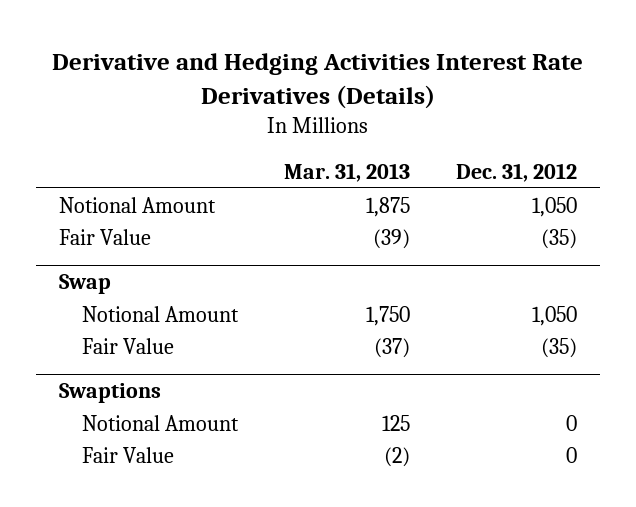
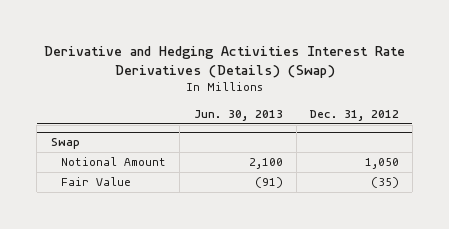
- Derivative and Hedging Activities Interest Rate Derivatives (Details)
+ Derivative and Hedging Activities Interest Rate Derivatives (Details) (Swap)
- | Mar. 31, 2013 | Dec. 31, 2012
+ | Jun. 30, 2013 | Dec. 31, 2012
- Notional Amount | 1,875 | 1,050
- Fair Value | (39) | (35)
- Swaptions
- Notional Amount | 125 | 0
- Fair Value | (2) | 0

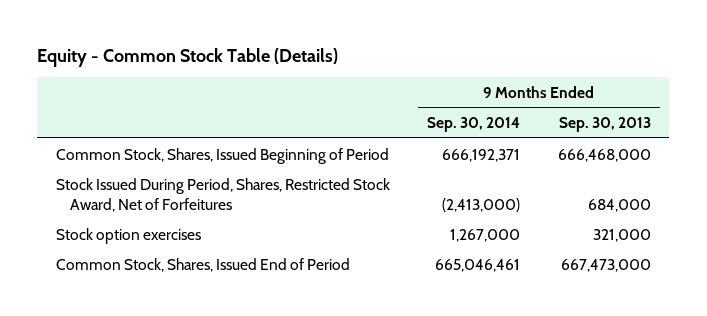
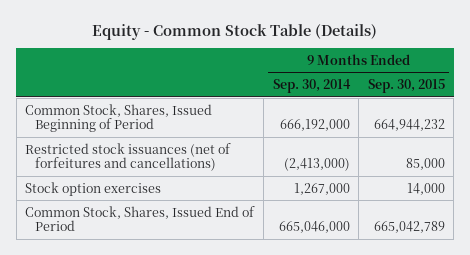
- | 9 Months Ended Sep. 30, 2014 | 9 Months Ended Sep. 30, 2013
+ | 9 Months Ended Sep. 30, 2014 | 9 Months Ended Sep. 30, 2015
- Common Stock, Shares, Issued Beginning of Period | 666,192,371 | 666,468,000
- Stock Issued During Period, Shares, Restricted Stock Award, Net of Forfeitures | (2,413,000) | 684,000
+ Common Stock, Shares, Issued Beginning of Period | 666,192,000 | 664,944,232
+ Restricted stock issuances (net of forfeitures and cancellations) | (2,413,000) | 85,000
- Common Stock, Shares, Issued End of Period | 665,046,461 | 667,473,000
+ Common Stock, Shares, Issued End of Period | 665,046,000 | 665,042,789

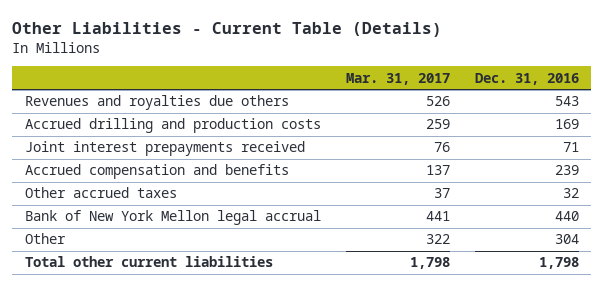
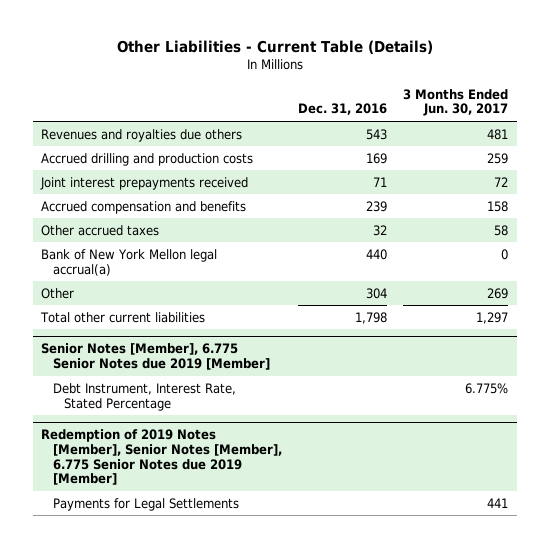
- | Mar. 31, 2017 | Dec. 31, 2016
+ | Dec. 31, 2016 | 3 Months Ended Jun. 30, 2017
- Bank of New York Mellon legal accrual | 441 | 440
+ Bank of New York Mellon legal accrual(a) | 440 | 0
+ Senior Notes [Member], 6.775 Senior Notes due 2019 [Member]
+ Debt Instrument, Interest Rate, Stated Percentage | | 6.775%
+ Redemption of 2019 Notes [Member], Senior Notes [Member], 6.775 Senior Notes due 2019 [Member]
+ Payments for Legal Settlements | | 441

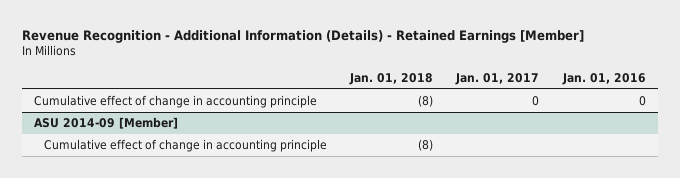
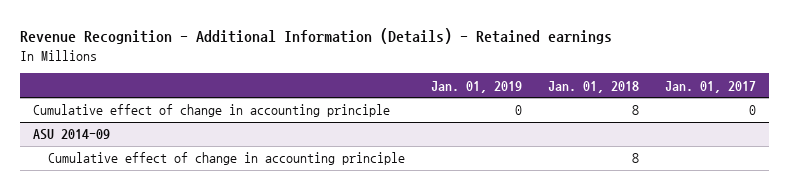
- Revenue Recognition - Additional Information (Details) - Retained Earnings [Member]
+ Revenue Recognition - Additional Information (Details) - Retained earnings
- | Jan. 01, 2018 | Jan. 01, 2017 | Jan. 01, 2016
+ | Jan. 01, 2019 | Jan. 01, 2018 | Jan. 01, 2017
- Cumulative effect of change in accounting principle | (8) | 0 | 0
- ASU 2014-09 [Member]
- Cumulative effect of change in accounting principle | (8) | |
+ Cumulative effect of change in accounting principle | 0 | 8 | 0
+ ASU 2014-09
+ Cumulative effect of change in accounting principle | | 8 |

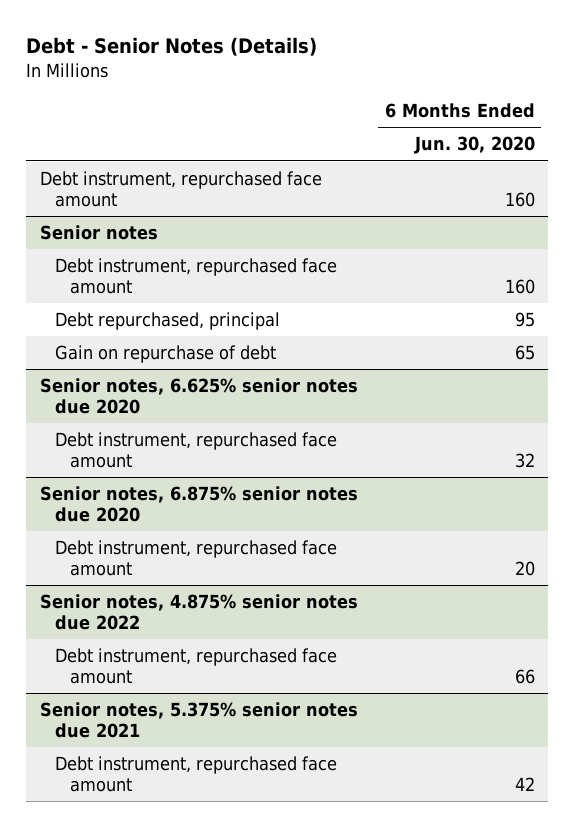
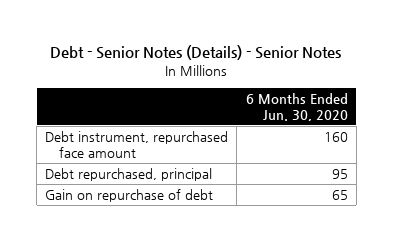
- Debt - Senior Notes (Details)
+ Debt - Senior Notes (Details) - Senior Notes
- Senior notes
- Debt instrument, repurchased face amount | 160
- Senior notes, 6.625% senior notes due 2020
- Debt instrument, repurchased face amount | 32
- Senior notes, 6.875% senior notes due 2020
- Debt instrument, repurchased face amount | 20
- Senior notes, 4.875% senior notes due 2022
- Debt instrument, repurchased face amount | 66
- Senior notes, 5.375% senior notes due 2021
- Debt instrument, repurchased face amount | 42

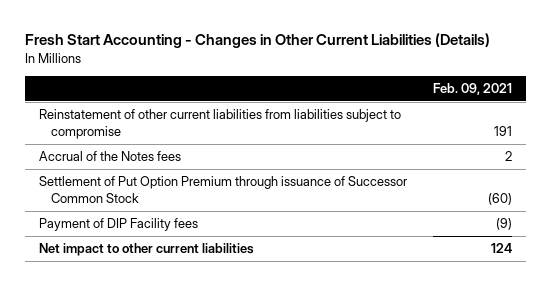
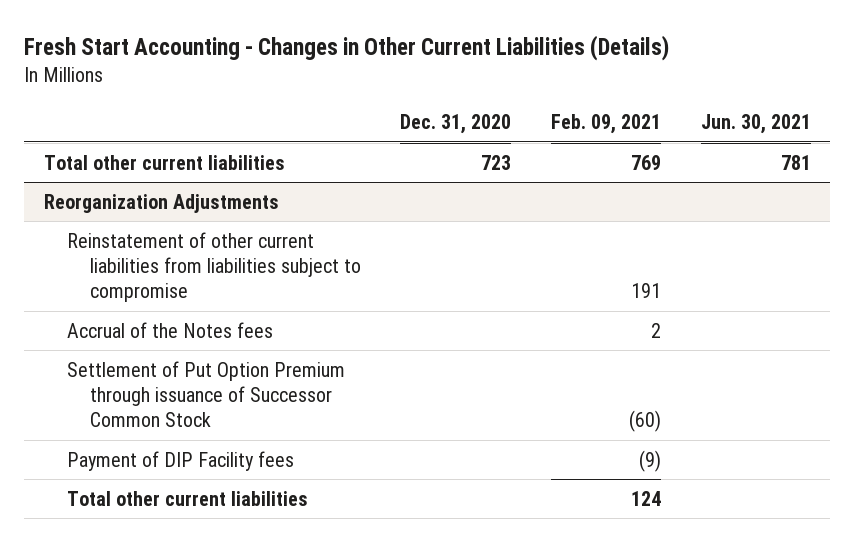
- | Feb. 09, 2021
+ | Dec. 31, 2020 | Feb. 09, 2021 | Jun. 30, 2021
+ Total other current liabilities | 723 | 769 | 781
+ Reorganization Adjustments
- Net impact to other current liabilities | 124
+ Total other current liabilities | | 124 |

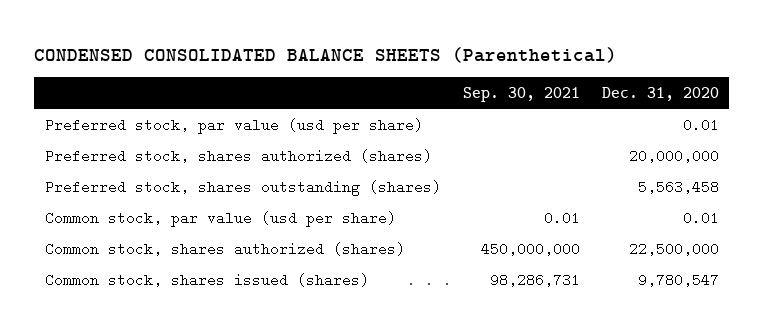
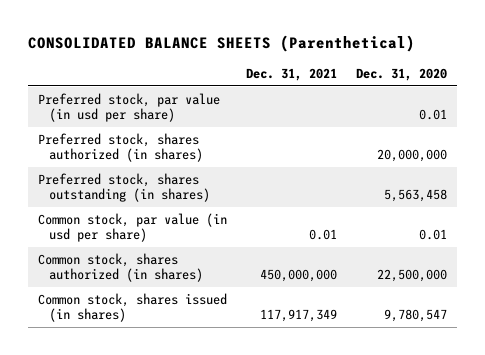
- CONDENSED CONSOLIDATED BALANCE SHEETS (Parenthetical)
+ CONSOLIDATED BALANCE SHEETS (Parenthetical)
- | Sep. 30, 2021 | Dec. 31, 2020
+ | Dec. 31, 2021 | Dec. 31, 2020
- Preferred stock, par value (usd per share) | | 0.01
- Preferred stock, shares authorized (shares) | | 20,000,000
- Preferred stock, shares outstanding (shares) | | 5,563,458
- Common stock, par value (usd per share) | 0.01 | 0.01
- Common stock, shares authorized (shares) | 450,000,000 | 22,500,000
- Common stock, shares issued (shares) | 98,286,731 | 9,780,547
+ Preferred stock, par value (in usd per share) | | 0.01
+ Preferred stock, shares authorized (in shares) | | 20,000,000
+ Preferred stock, shares outstanding (in shares) | | 5,563,458
+ Common stock, par value (in usd per share) | 0.01 | 0.01
+ Common stock, shares authorized (in shares) | 450,000,000 | 22,500,000
+ Common stock, shares issued (in shares) | 117,917,349 | 9,780,547

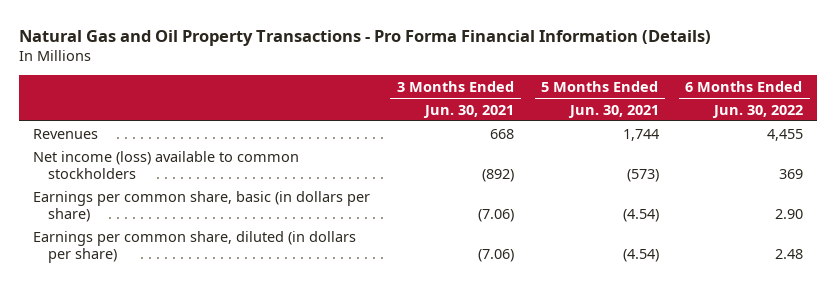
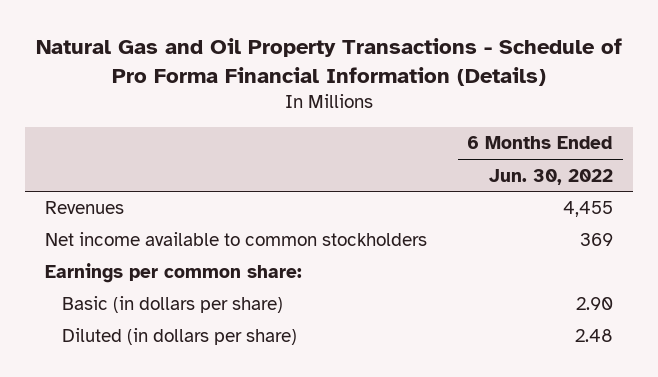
- Natural Gas and Oil Property Transactions - Pro Forma Financial Information (Details)
+ Natural Gas and Oil Property Transactions - Schedule of Pro Forma Financial Information (Details)
- | 3 Months Ended Jun. 30, 2021 | 5 Months Ended Jun. 30, 2021 | 6 Months Ended Jun. 30, 2022
+ | 6 Months Ended Jun. 30, 2022
- Net income (loss) available to common stockholders | (892) | (573) | 369
- Earnings per common share, basic (in dollars per share) | (7.06) | (4.54) | 2.90
- Earnings per common share, diluted (in dollars per share) | (7.06) | (4.54) | 2.48
+ Net income available to common stockholders | 369
+ Earnings per common share:
+ Basic (in dollars per share) | 2.90
+ Diluted (in dollars per share) | 2.48

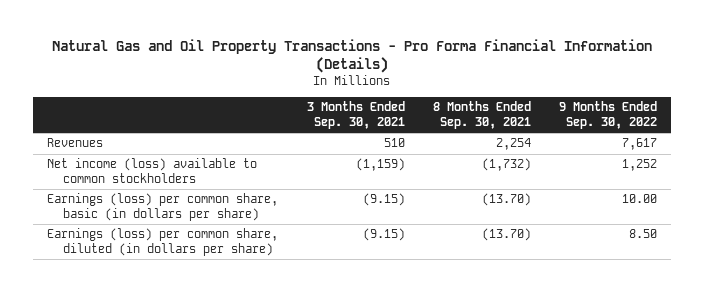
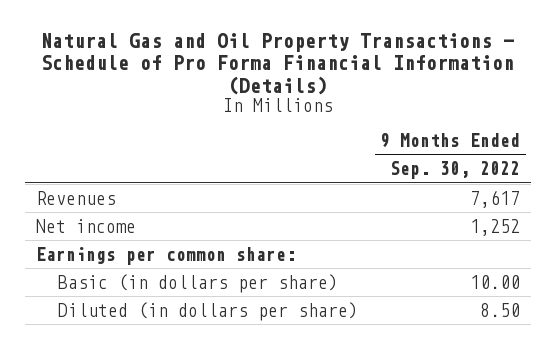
- Natural Gas and Oil Property Transactions - Pro Forma Financial Information (Details)
+ Natural Gas and Oil Property Transactions - Schedule of Pro Forma Financial Information (Details)
- | 3 Months Ended Sep. 30, 2021 | 8 Months Ended Sep. 30, 2021 | 9 Months Ended Sep. 30, 2022
+ | 9 Months Ended Sep. 30, 2022
- Net income (loss) available to common stockholders | (1,159) | (1,732) | 1,252
- Earnings (loss) per common share, basic (in dollars per share) | (9.15) | (13.70) | 10.00
- Earnings (loss) per common share, diluted (in dollars per share) | (9.15) | (13.70) | 8.50
+ Net income | 1,252
+ Earnings per common share:
+ Basic (in dollars per share) | 10.00
+ Diluted (in dollars per share) | 8.50

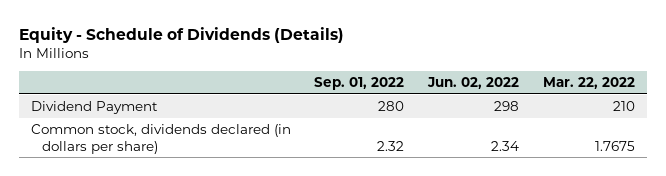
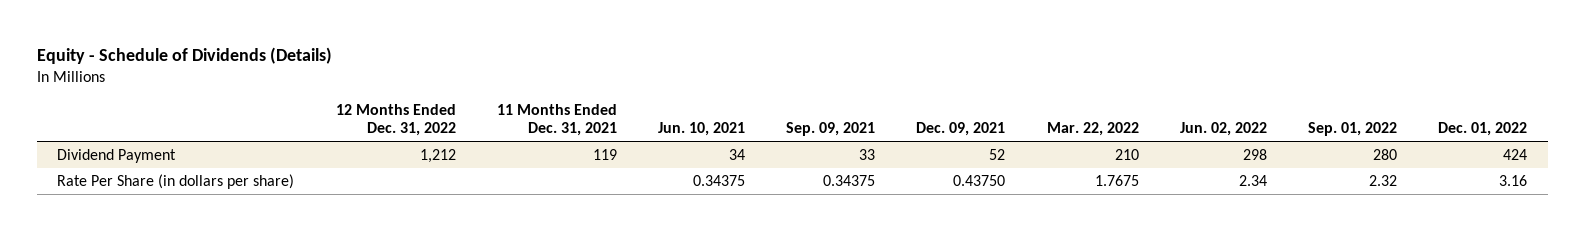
- | Sep. 01, 2022 | Jun. 02, 2022 | Mar. 22, 2022
+ | 12 Months Ended Dec. 31, 2022 | 11 Months Ended Dec. 31, 2021 | Jun. 10, 2021 | Sep. 09, 2021 | Dec. 09, 2021 | Mar. 22, 2022 | Jun. 02, 2022 | Sep. 01, 2022 | Dec. 01, 2022
- Common stock, dividends declared (in dollars per share) | 2.32 | 2.34 | 1.7675
+ Rate Per Share (in dollars per share) | | | 0.34375 | 0.34375 | 0.43750 | 1.7675 | 2.34 | 2.32 | 3.16

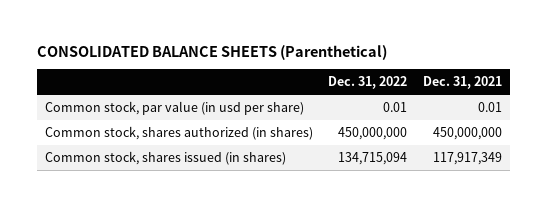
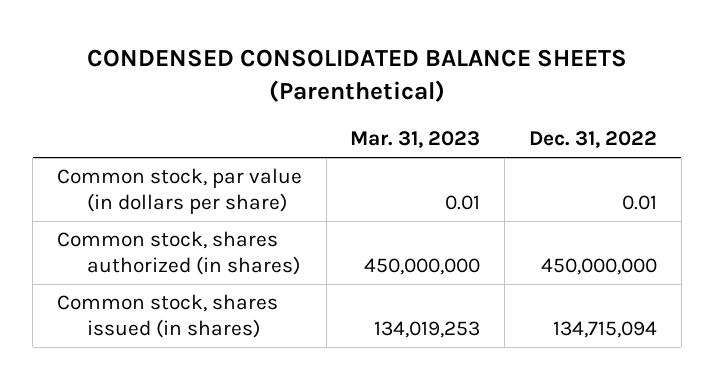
- CONSOLIDATED BALANCE SHEETS (Parenthetical)
+ CONDENSED CONSOLIDATED BALANCE SHEETS (Parenthetical)
- | Dec. 31, 2022 | Dec. 31, 2021
+ | Mar. 31, 2023 | Dec. 31, 2022
- Common stock, par value (in usd per share) | 0.01 | 0.01
+ Common stock, par value (in dollars per share) | 0.01 | 0.01

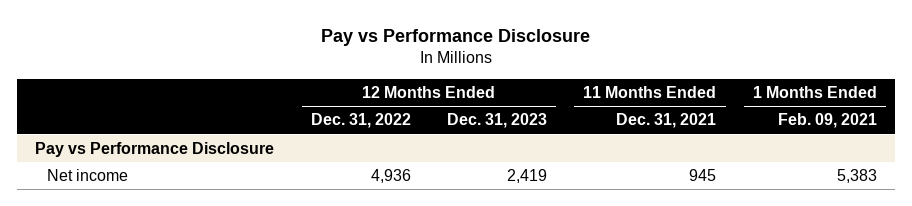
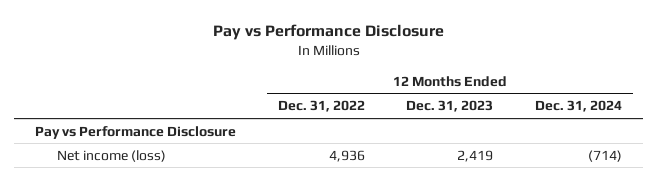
- | 12 Months Ended Dec. 31, 2022 | 12 Months Ended Dec. 31, 2023 | 11 Months Ended Dec. 31, 2021 | 1 Months Ended Feb. 09, 2021
+ | 12 Months Ended Dec. 31, 2022 | 12 Months Ended Dec. 31, 2023 | 12 Months Ended Dec. 31, 2024
- Net income | 4,936 | 2,419 | 945 | 5,383
+ Net income (loss) | 4,936 | 2,419 | (714)

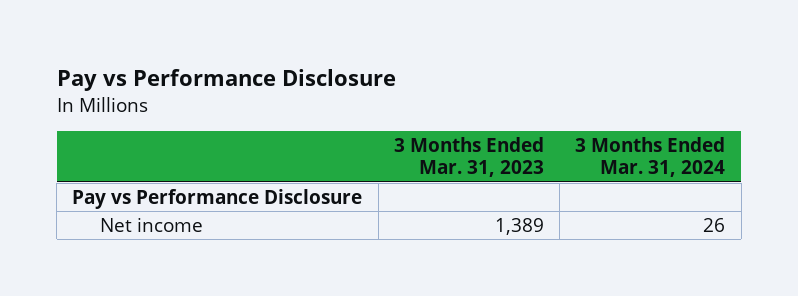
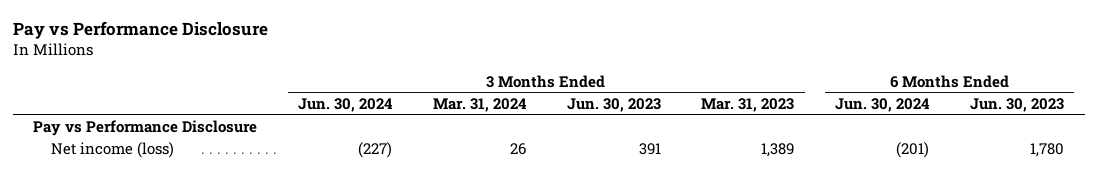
- | 3 Months Ended Mar. 31, 2023 | 3 Months Ended Mar. 31, 2024
+ | 3 Months Ended Jun. 30, 2024 | 3 Months Ended Mar. 31, 2024 | 3 Months Ended Jun. 30, 2023 | 3 Months Ended Mar. 31, 2023 | 6 Months Ended Jun. 30, 2024 | 6 Months Ended Jun. 30, 2023
- Net income | 1,389 | 26
+ Net income (loss) | (227) | 26 | 391 | 1,389 | (201) | 1,780

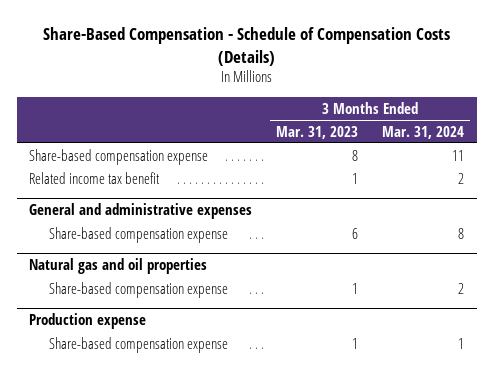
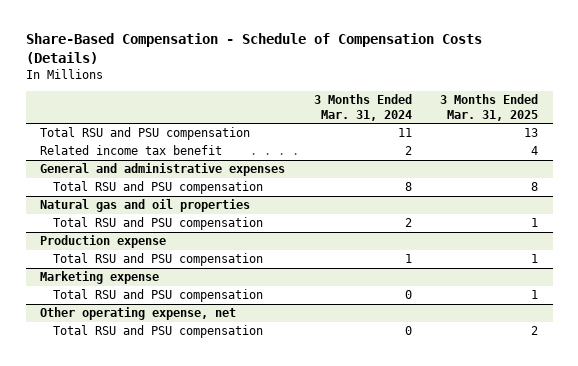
- | 3 Months Ended Mar. 31, 2023 | 3 Months Ended Mar. 31, 2024
+ | 3 Months Ended Mar. 31, 2024 | 3 Months Ended Mar. 31, 2025
- Share-based compensation expense | 8 | 11
+ Total RSU and PSU compensation | 11 | 13
@ General and administrative expenses
- Share-based compensation expense | 6 | 8
+ Total RSU and PSU compensation | 8 | 8
@ Natural gas and oil properties
- Share-based compensation expense | 1 | 2
+ Total RSU and PSU compensation | 2 | 1
@ Production expense
- Share-based compensation expense | 1 | 1
+ Total RSU and PSU compensation | 1 | 1
+ Marketing expense
+ Total RSU and PSU compensation | 0 | 1
+ Other operating expense, net
+ Total RSU and PSU compensation | 0 | 2

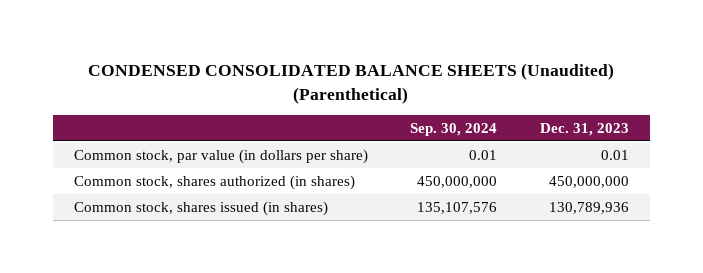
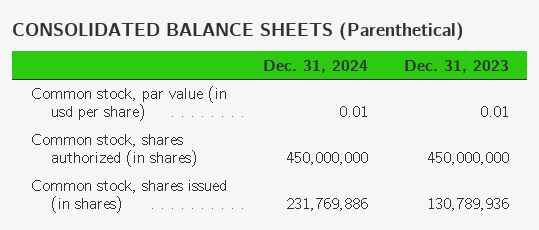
- CONDENSED CONSOLIDATED BALANCE SHEETS (Unaudited) (Parenthetical)
+ CONSOLIDATED BALANCE SHEETS (Parenthetical)
- | Sep. 30, 2024 | Dec. 31, 2023
+ | Dec. 31, 2024 | Dec. 31, 2023
- Common stock, par value (in dollars per share) | 0.01 | 0.01
+ Common stock, par value (in usd per share) | 0.01 | 0.01

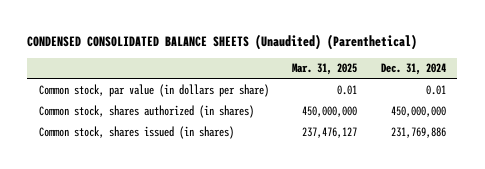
- CONSOLIDATED BALANCE SHEETS (Parenthetical)
+ CONDENSED CONSOLIDATED BALANCE SHEETS (Unaudited) (Parenthetical)
- | Dec. 31, 2024 | Dec. 31, 2023
+ | Mar. 31, 2025 | Dec. 31, 2024
- Common stock, par value (in usd per share) | 0.01 | 0.01
+ Common stock, par value (in dollars per share) | 0.01 | 0.01

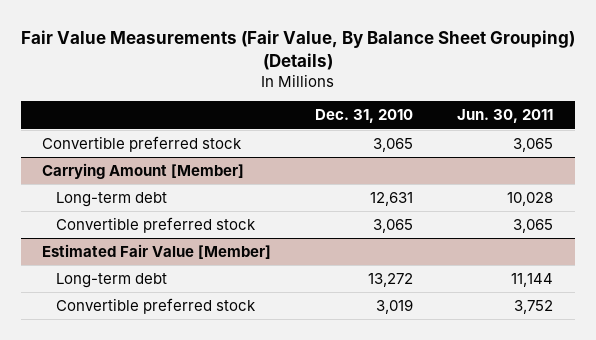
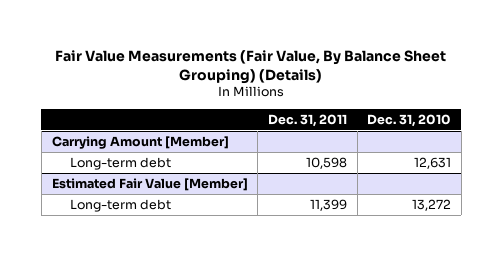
- | Dec. 31, 2010 | Jun. 30, 2011
+ | Dec. 31, 2011 | Dec. 31, 2010
- Convertible preferred stock | 3,065 | 3,065
@ Carrying Amount [Member]
- Convertible preferred stock | 3,065 | 3,065
@ Estimated Fair Value [Member]
- Convertible preferred stock | 3,019 | 3,752

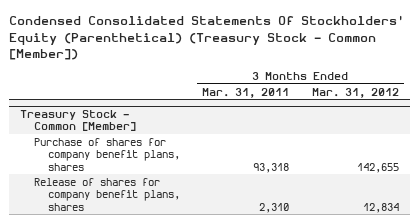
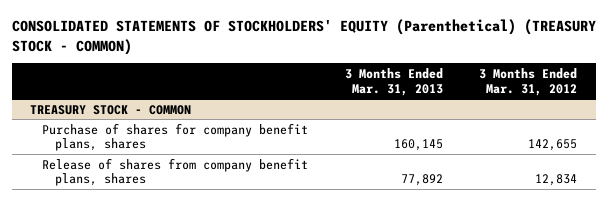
- Condensed Consolidated Statements Of Stockholders' Equity (Parenthetical) (Treasury Stock - Common [Member])
+ CONSOLIDATED STATEMENTS OF STOCKHOLDERS' EQUITY (Parenthetical) (TREASURY STOCK - COMMON)
- | 3 Months Ended Mar. 31, 2011 | 3 Months Ended Mar. 31, 2012
+ | 3 Months Ended Mar. 31, 2013 | 3 Months Ended Mar. 31, 2012
- Treasury Stock - Common [Member]
+ TREASURY STOCK - COMMON
- Release of shares for company benefit plans, shares | 2,310 | 12,834
+ Release of shares from company benefit plans, shares | 77,892 | 12,834

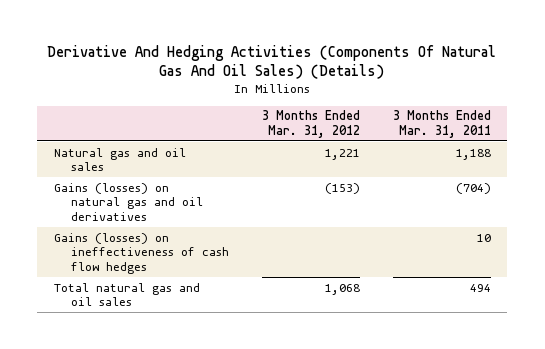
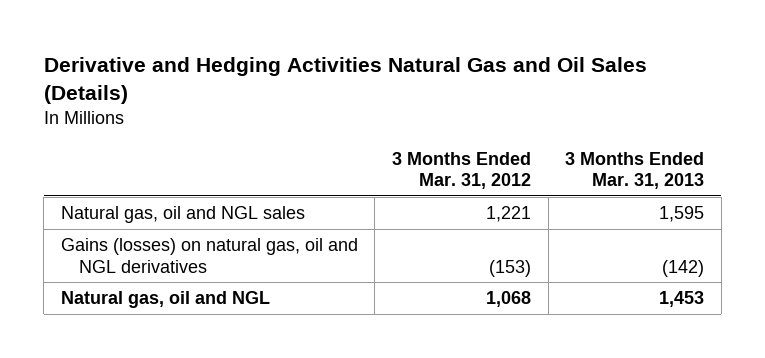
- Derivative And Hedging Activities (Components Of Natural Gas And Oil Sales) (Details)
+ Derivative and Hedging Activities Natural Gas and Oil Sales (Details)
- | 3 Months Ended Mar. 31, 2012 | 3 Months Ended Mar. 31, 2011
+ | 3 Months Ended Mar. 31, 2012 | 3 Months Ended Mar. 31, 2013
- Natural gas and oil sales | 1,221 | 1,188
- Gains (losses) on natural gas and oil derivatives | (153) | (704)
- Gains (losses) on ineffectiveness of cash flow hedges | | 10
- Total natural gas and oil sales | 1,068 | 494
+ Natural gas, oil and NGL sales | 1,221 | 1,595
+ Gains (losses) on natural gas, oil and NGL derivatives | (153) | (142)
+ Natural gas, oil and NGL | 1,068 | 1,453

